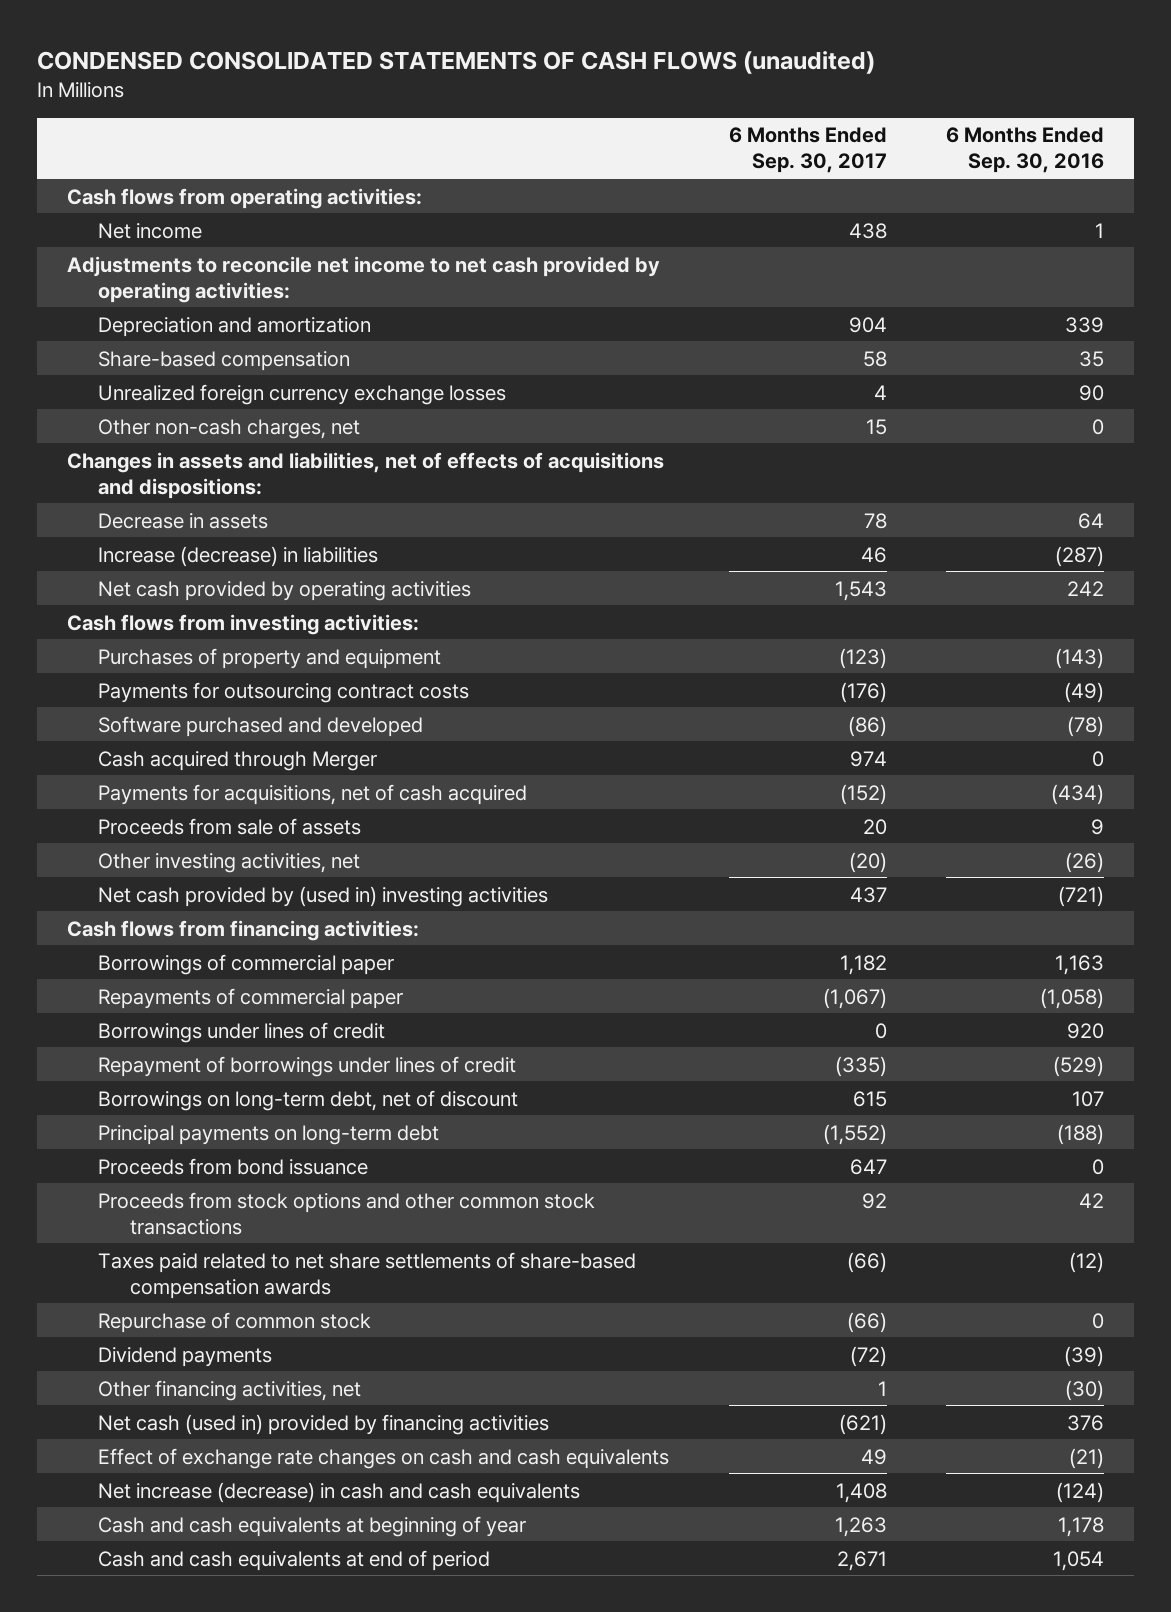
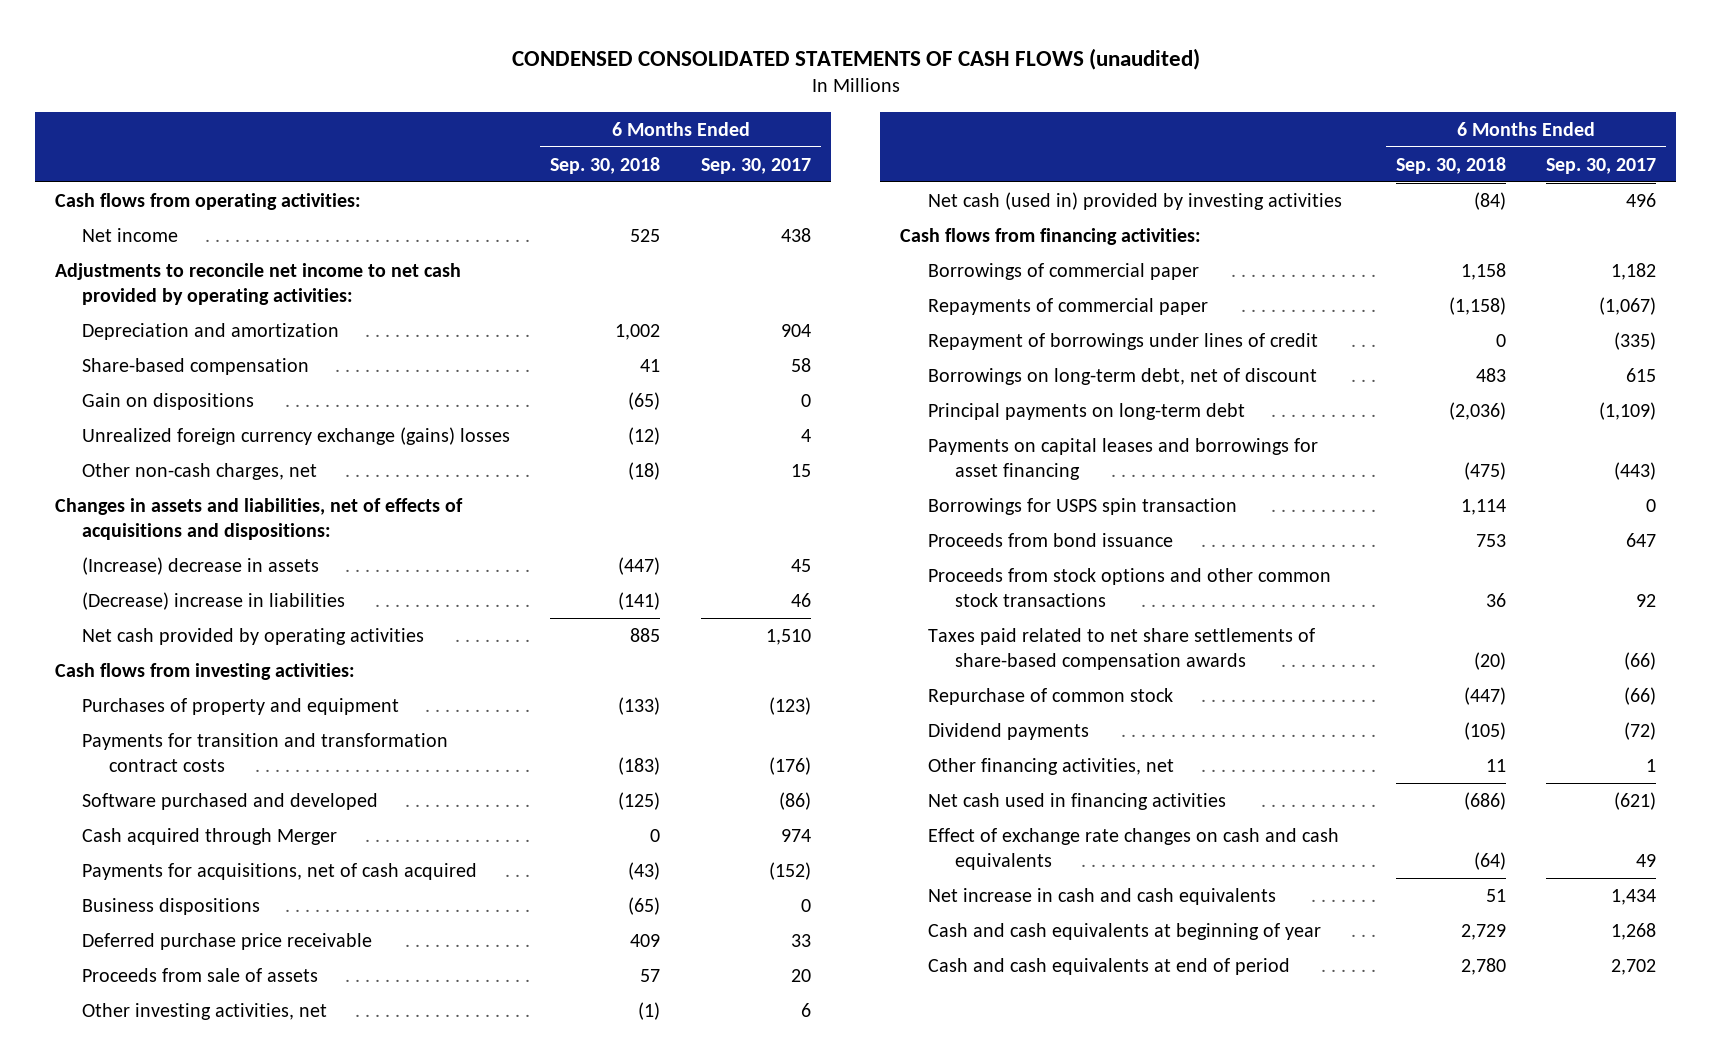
- | 6 Months Ended Sep. 30, 2017 | 6 Months Ended Sep. 30, 2016
+ | 6 Months Ended Sep. 30, 2018 | 6 Months Ended Sep. 30, 2017
- Unrealized foreign currency exchange losses | 4 | 90
+ Gain on dispositions | (65) | 0
+ Unrealized foreign currency exchange (gains) losses | (12) | 4
- Decrease in assets | 78 | 64
- Increase (decrease) in liabilities | 46 | (287)
- Net cash provided by operating activities | 1,543 | 242
+ (Increase) decrease in assets | (447) | 45
+ (Decrease) increase in liabilities | (141) | 46
+ Net cash provided by operating activities | 885 | 1,510
- Payments for outsourcing contract costs | (176) | (49)
+ Payments for transition and transformation contract costs | (183) | (176)
+ Business dispositions | (65) | 0
+ Deferred purchase price receivable | 409 | 33
- Other investing activities, net | (20) | (26)
- Net cash provided by (used in) investing activities | 437 | (721)
+ Other investing activities, net | (1) | 6
+ Net cash (used in) provided by investing activities | (84) | 496
- Borrowings under lines of credit | 0 | 920
- Principal payments on long-term debt | (1,552) | (188)
+ Principal payments on long-term debt | (2,036) | (1,109)
+ Payments on capital leases and borrowings for asset financing | (475) | (443)
+ Borrowings for USPS spin transaction | 1,114 | 0
- Net cash (used in) provided by financing activities | (621) | 376
+ Net cash used in financing activities | (686) | (621)
- Net increase (decrease) in cash and cash equivalents | 1,408 | (124)
- Cash and cash equivalents at beginning of year | 1,263 | 1,178
- Cash and cash equivalents at end of period | 2,671 | 1,054
+ Net increase in cash and cash equivalents | 51 | 1,434
+ Cash and cash equivalents at beginning of year | 2,729 | 1,268
+ Cash and cash equivalents at end of period | 2,780 | 2,702

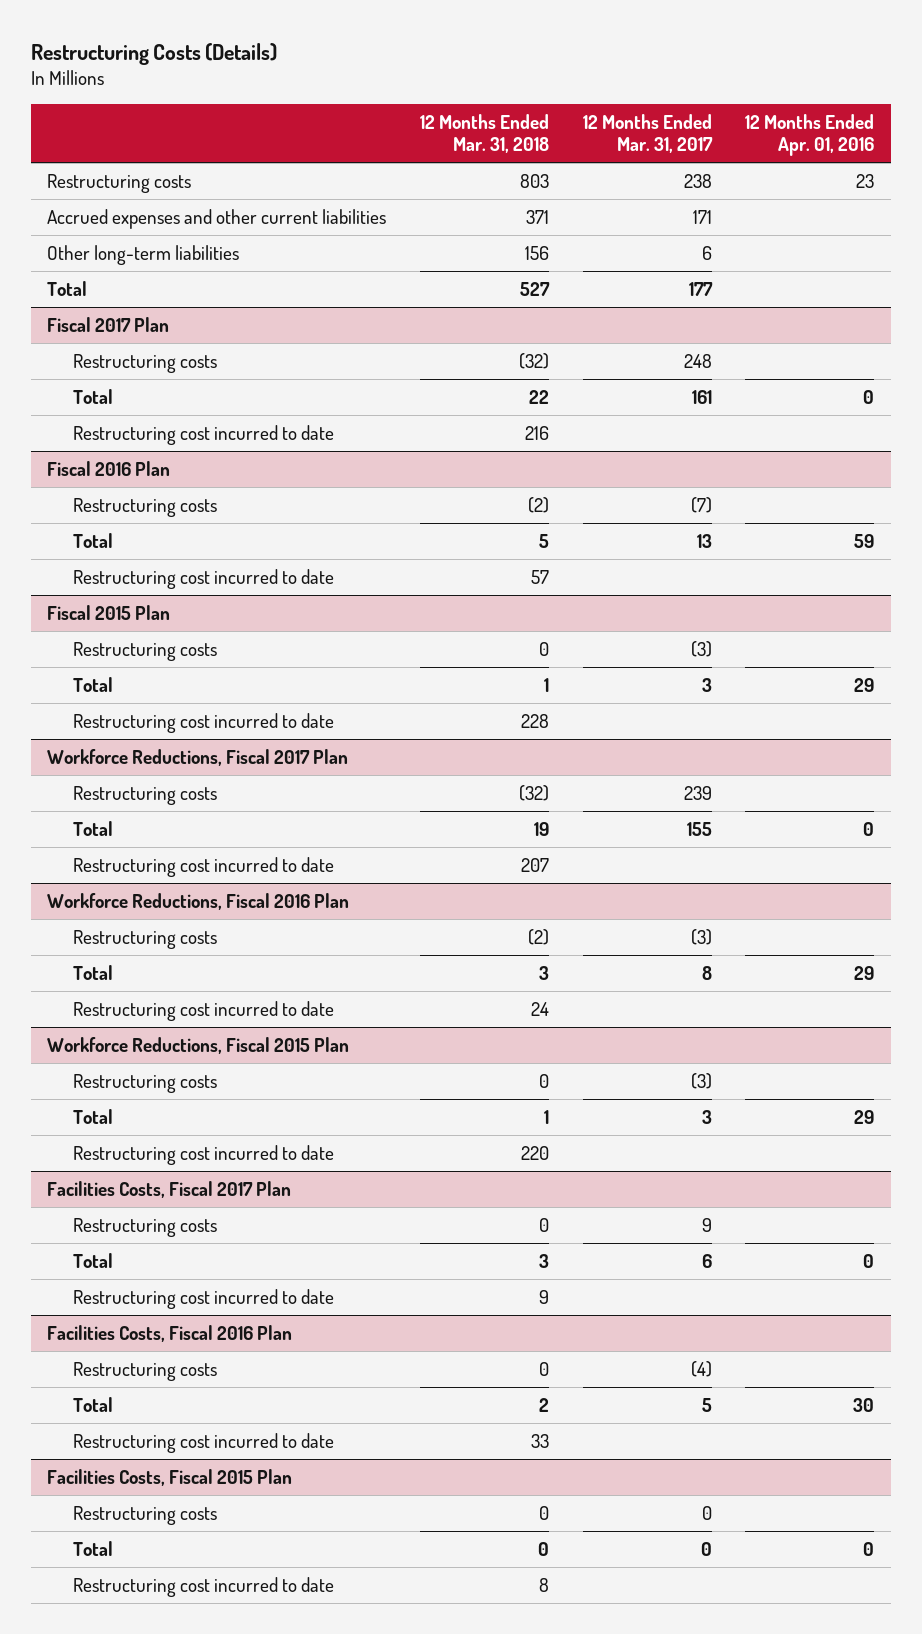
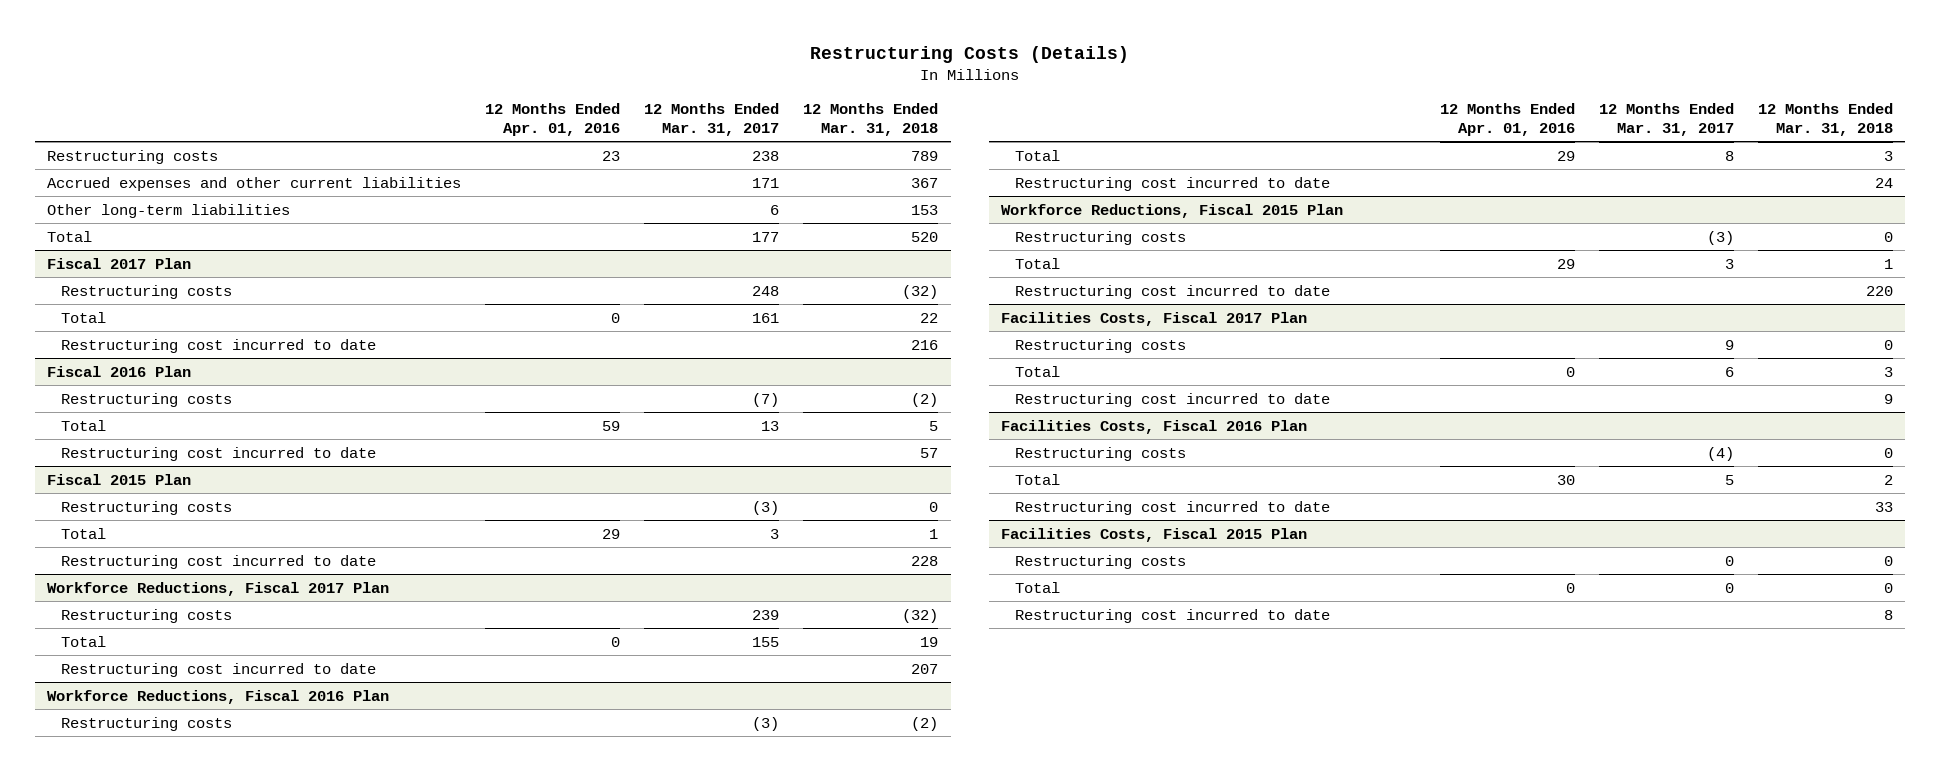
- | 12 Months Ended Mar. 31, 2018 | 12 Months Ended Mar. 31, 2017 | 12 Months Ended Apr. 01, 2016
+ | 12 Months Ended Apr. 01, 2016 | 12 Months Ended Mar. 31, 2017 | 12 Months Ended Mar. 31, 2018
- Restructuring costs | 803 | 238 | 23
- Accrued expenses and other current liabilities | 371 | 171 |
- Other long-term liabilities | 156 | 6 |
- Total | 527 | 177 |
+ Restructuring costs | 23 | 238 | 789
+ Accrued expenses and other current liabilities | | 171 | 367
+ Other long-term liabilities | | 6 | 153
+ Total | | 177 | 520

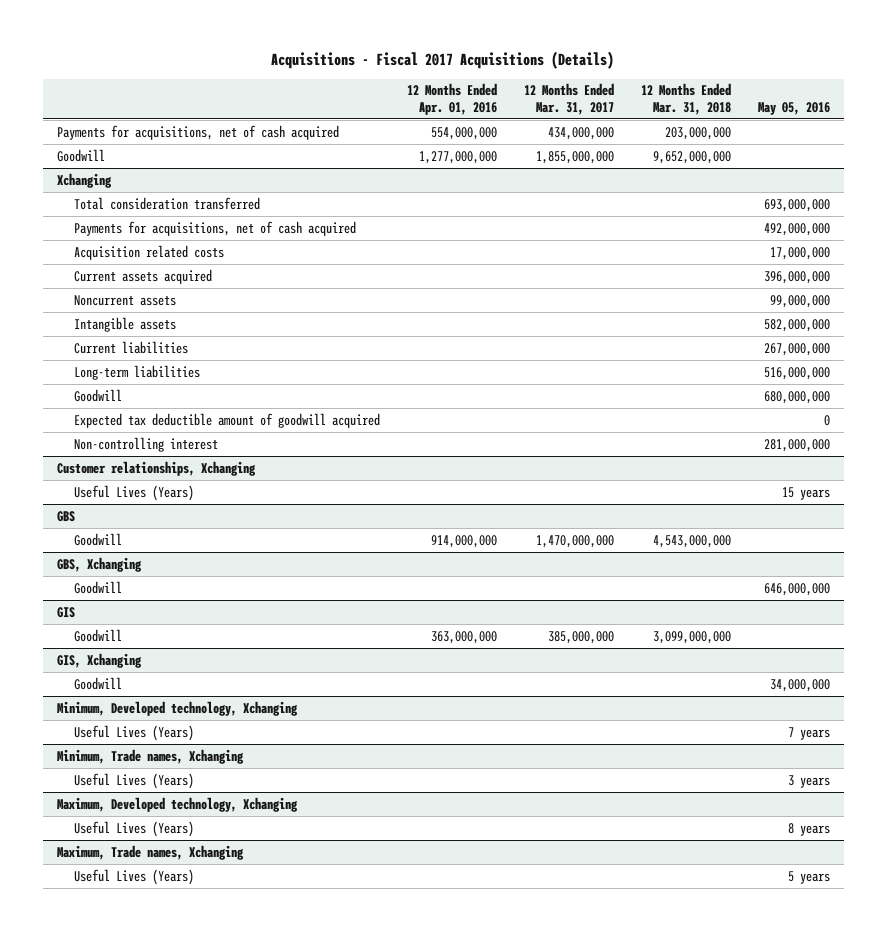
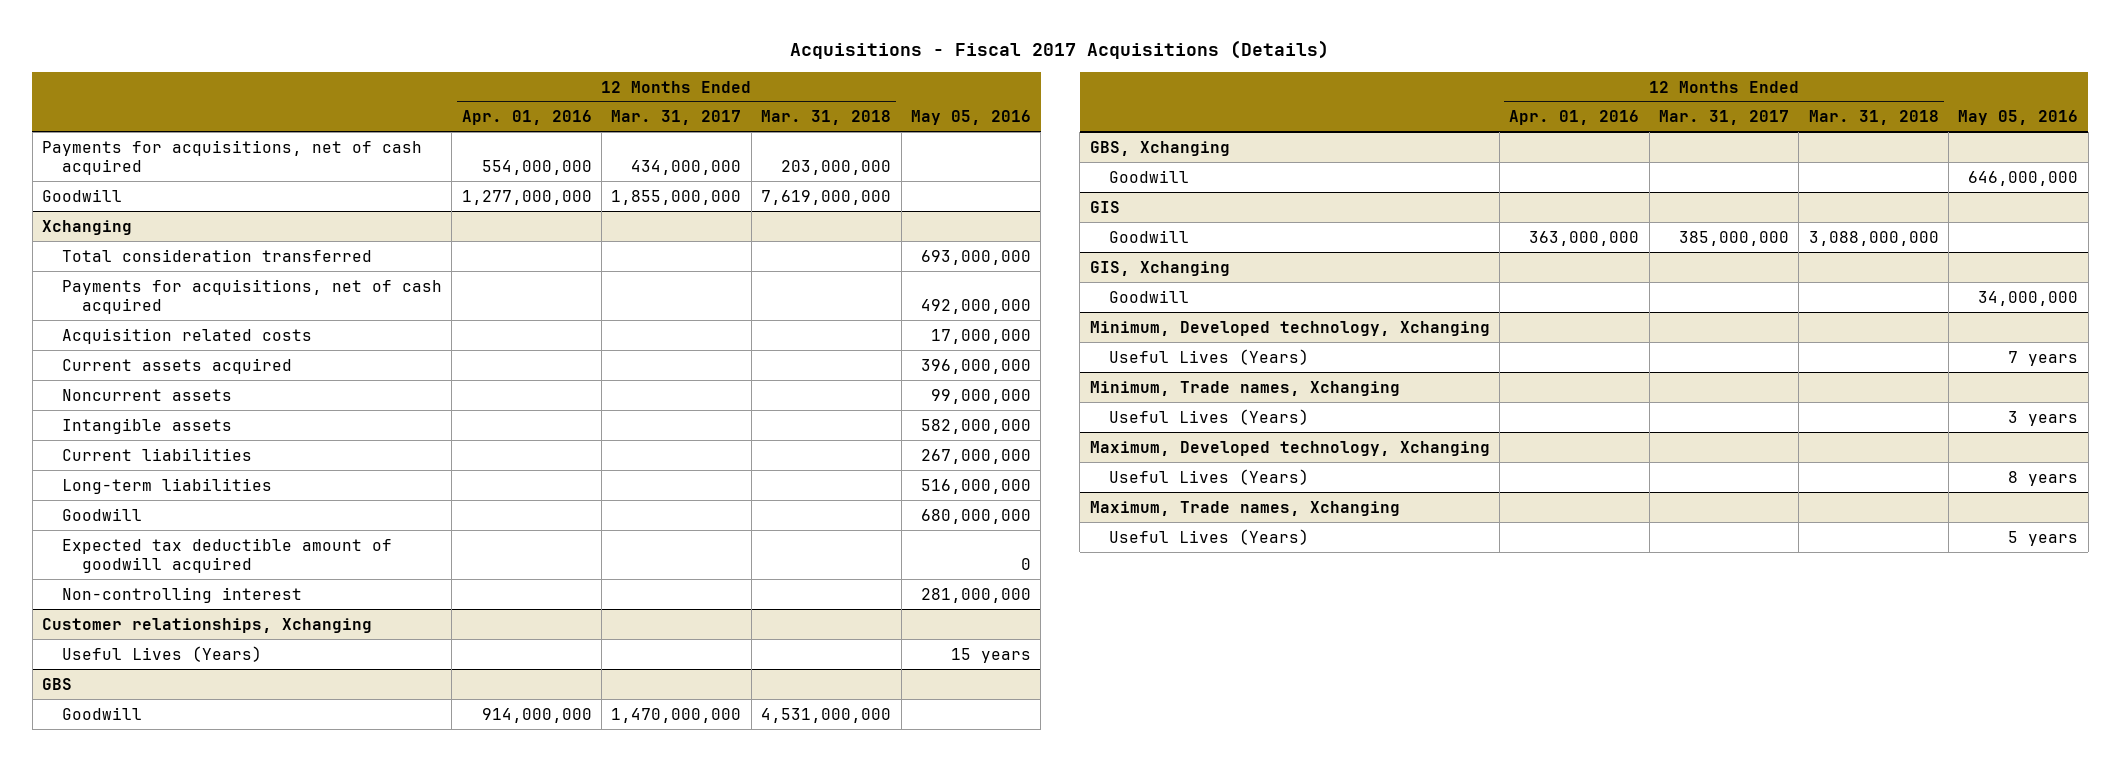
- Goodwill | 1,277,000,000 | 1,855,000,000 | 9,652,000,000 |
+ Goodwill | 1,277,000,000 | 1,855,000,000 | 7,619,000,000 |
@ GBS
- Goodwill | 914,000,000 | 1,470,000,000 | 4,543,000,000 |
+ Goodwill | 914,000,000 | 1,470,000,000 | 4,531,000,000 |
@ GIS
- Goodwill | 363,000,000 | 385,000,000 | 3,099,000,000 |
+ Goodwill | 363,000,000 | 385,000,000 | 3,088,000,000 |

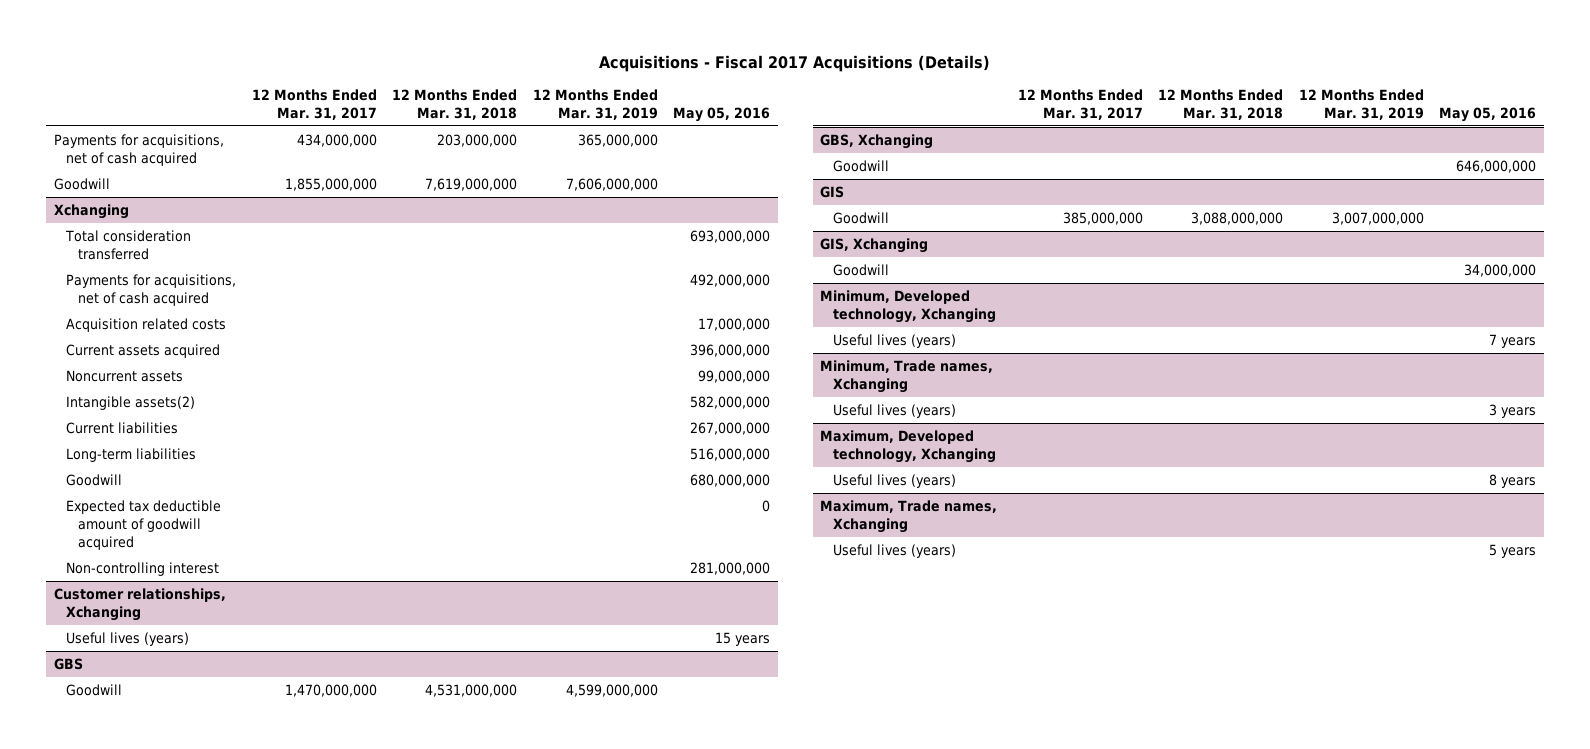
- | 12 Months Ended Apr. 01, 2016 | 12 Months Ended Mar. 31, 2017 | 12 Months Ended Mar. 31, 2018 | May 05, 2016
+ | 12 Months Ended Mar. 31, 2017 | 12 Months Ended Mar. 31, 2018 | 12 Months Ended Mar. 31, 2019 | May 05, 2016
@ Xchanging
- Intangible assets | | | | 582,000,000
+ Intangible assets(2) | | | | 582,000,000
@ Customer relationships, Xchanging
- Useful Lives (Years) | | | | 15 years
+ Useful lives (years) | | | | 15 years
@ Minimum, Developed technology, Xchanging
- Useful Lives (Years) | | | | 7 years
+ Useful lives (years) | | | | 7 years
@ Minimum, Trade names, Xchanging
- Useful Lives (Years) | | | | 3 years
+ Useful lives (years) | | | | 3 years
@ Maximum, Developed technology, Xchanging
- Useful Lives (Years) | | | | 8 years
+ Useful lives (years) | | | | 8 years
@ Maximum, Trade names, Xchanging
- Useful Lives (Years) | | | | 5 years
+ Useful lives (years) | | | | 5 years

